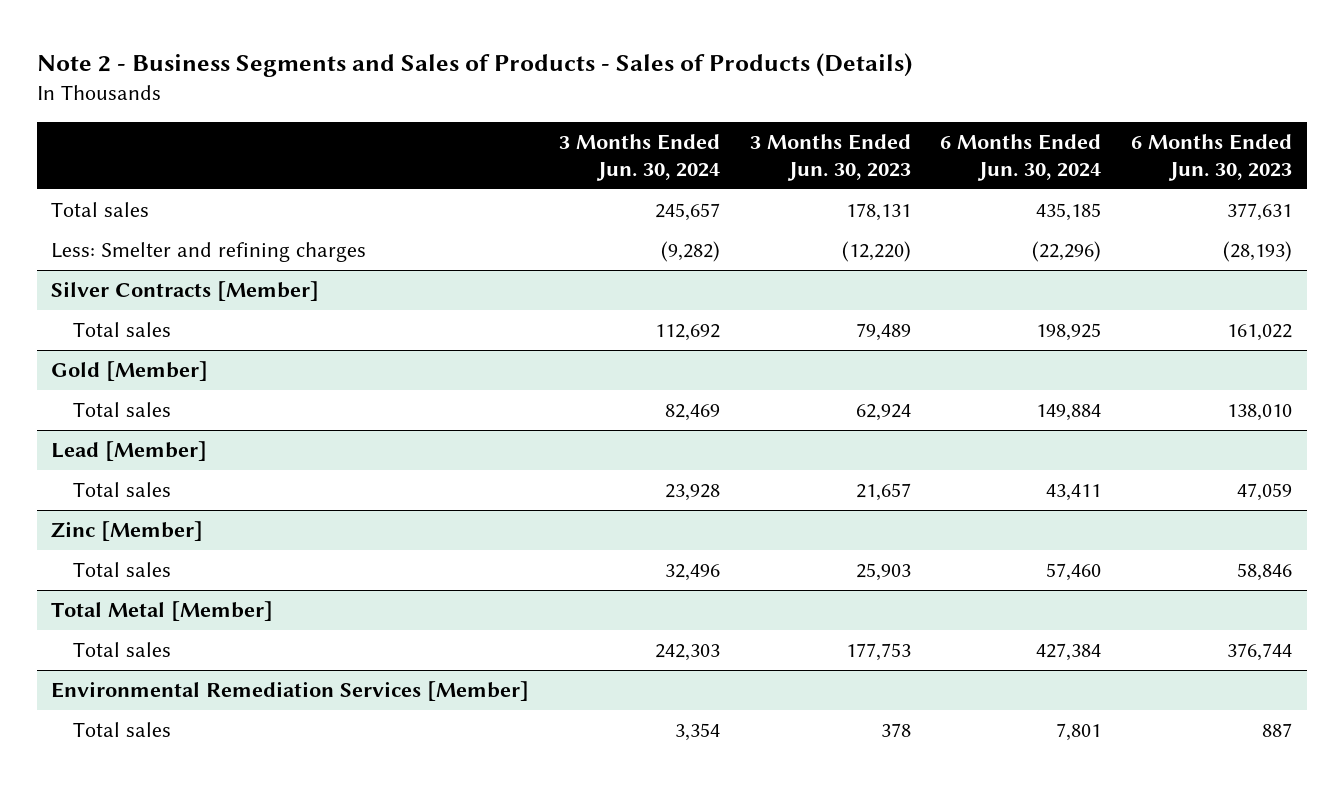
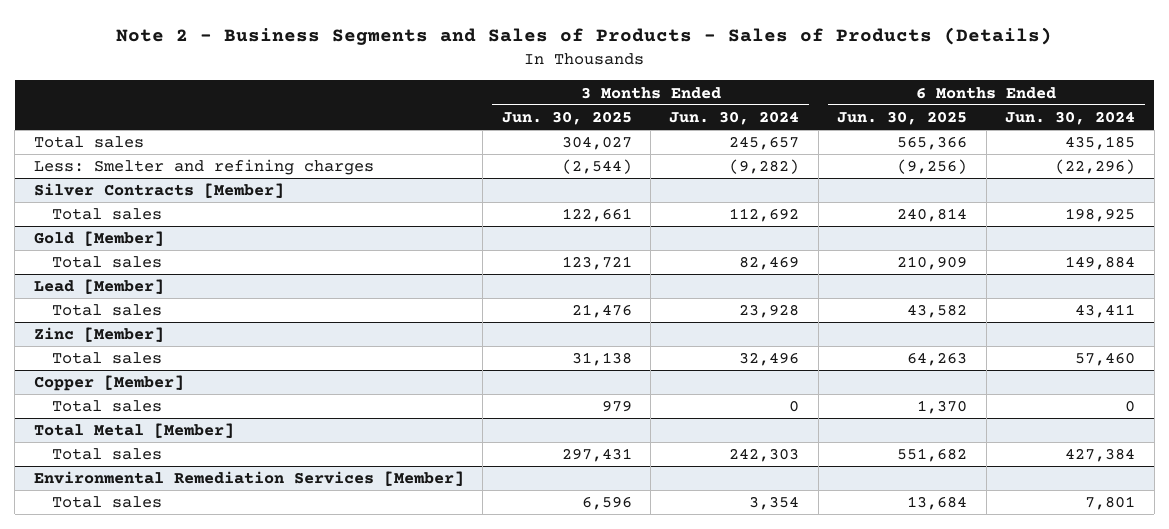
- | 3 Months Ended Jun. 30, 2024 | 3 Months Ended Jun. 30, 2023 | 6 Months Ended Jun. 30, 2024 | 6 Months Ended Jun. 30, 2023
+ | 3 Months Ended Jun. 30, 2025 | 3 Months Ended Jun. 30, 2024 | 6 Months Ended Jun. 30, 2025 | 6 Months Ended Jun. 30, 2024
+ Copper [Member]
+ Total sales | 979 | 0 | 1,370 | 0

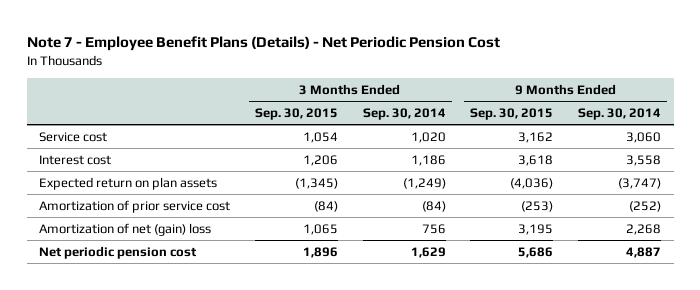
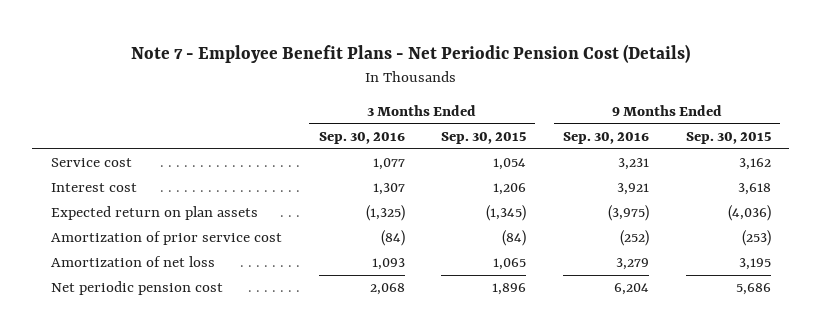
- Note 7 - Employee Benefit Plans (Details) - Net Periodic Pension Cost
+ Note 7 - Employee Benefit Plans - Net Periodic Pension Cost (Details)
- | 3 Months Ended Sep. 30, 2015 | 3 Months Ended Sep. 30, 2014 | 9 Months Ended Sep. 30, 2015 | 9 Months Ended Sep. 30, 2014
+ | 3 Months Ended Sep. 30, 2016 | 3 Months Ended Sep. 30, 2015 | 9 Months Ended Sep. 30, 2016 | 9 Months Ended Sep. 30, 2015
- Amortization of net (gain) loss | 1,065 | 756 | 3,195 | 2,268
+ Amortization of net loss | 1,093 | 1,065 | 3,279 | 3,195

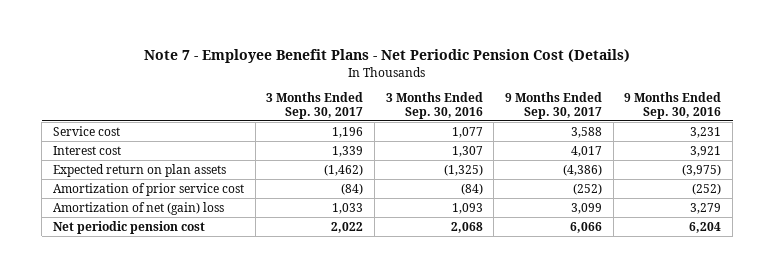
- | 3 Months Ended Sep. 30, 2016 | 3 Months Ended Sep. 30, 2015 | 9 Months Ended Sep. 30, 2016 | 9 Months Ended Sep. 30, 2015
+ | 3 Months Ended Sep. 30, 2017 | 3 Months Ended Sep. 30, 2016 | 9 Months Ended Sep. 30, 2017 | 9 Months Ended Sep. 30, 2016
- Amortization of net loss | 1,093 | 1,065 | 3,279 | 3,195
+ Amortization of net (gain) loss | 1,033 | 1,093 | 3,099 | 3,279

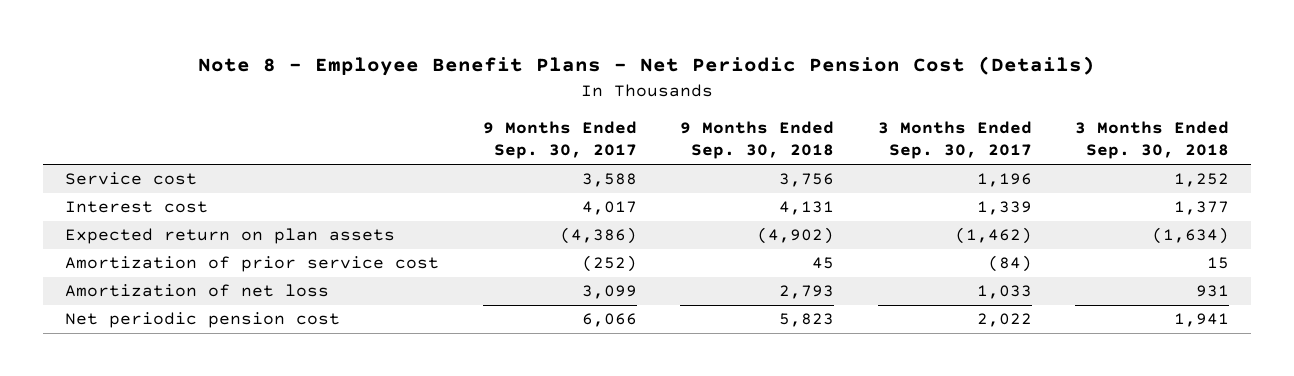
- Note 7 - Employee Benefit Plans - Net Periodic Pension Cost (Details)
+ Note 8 - Employee Benefit Plans - Net Periodic Pension Cost (Details)
- | 3 Months Ended Sep. 30, 2017 | 3 Months Ended Sep. 30, 2016 | 9 Months Ended Sep. 30, 2017 | 9 Months Ended Sep. 30, 2016
+ | 9 Months Ended Sep. 30, 2017 | 9 Months Ended Sep. 30, 2018 | 3 Months Ended Sep. 30, 2017 | 3 Months Ended Sep. 30, 2018
- Amortization of net (gain) loss | 1,033 | 1,093 | 3,099 | 3,279
+ Amortization of net loss | 3,099 | 2,793 | 1,033 | 931

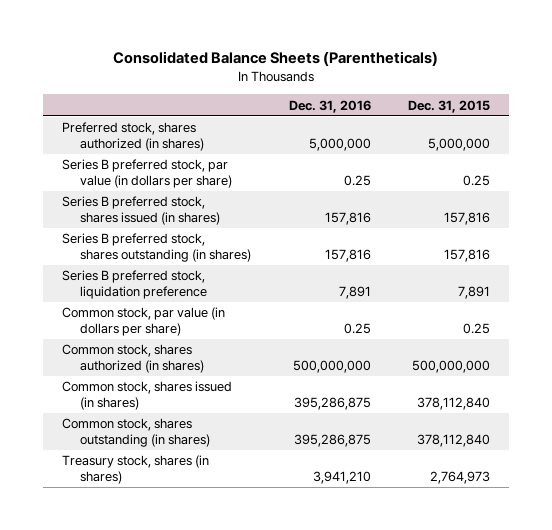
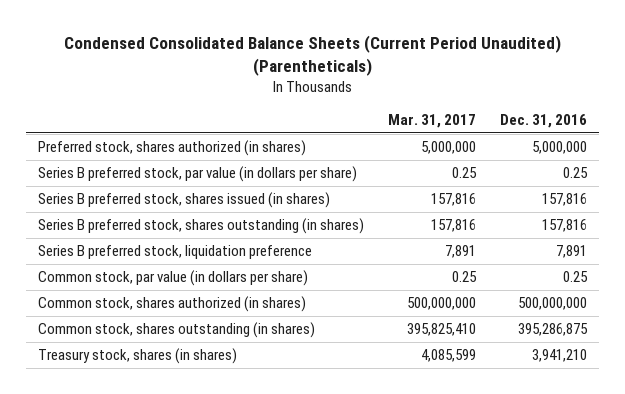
- Consolidated Balance Sheets (Parentheticals)
+ Condensed Consolidated Balance Sheets (Current Period Unaudited) (Parentheticals)
- | Dec. 31, 2016 | Dec. 31, 2015
+ | Mar. 31, 2017 | Dec. 31, 2016
- Common stock, shares issued (in shares) | 395,286,875 | 378,112,840

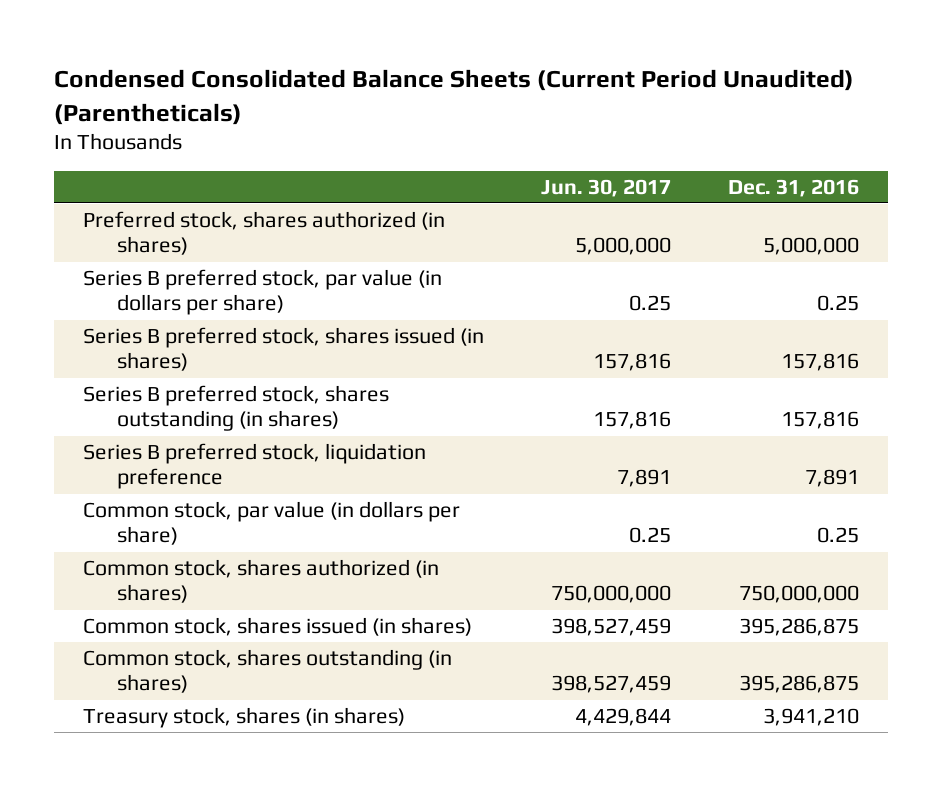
- | Mar. 31, 2017 | Dec. 31, 2016
+ | Jun. 30, 2017 | Dec. 31, 2016
- Common stock, shares authorized (in shares) | 500,000,000 | 500,000,000
+ Common stock, shares authorized (in shares) | 750,000,000 | 750,000,000
+ Common stock, shares issued (in shares) | 398,527,459 | 395,286,875

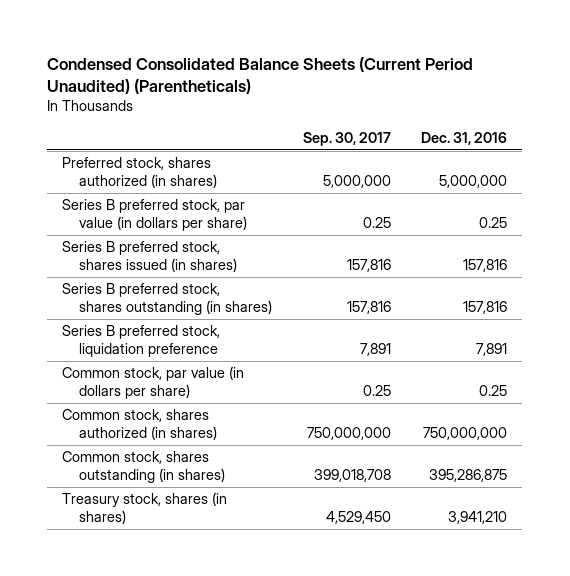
- | Jun. 30, 2017 | Dec. 31, 2016
+ | Sep. 30, 2017 | Dec. 31, 2016
- Common stock, shares issued (in shares) | 398,527,459 | 395,286,875

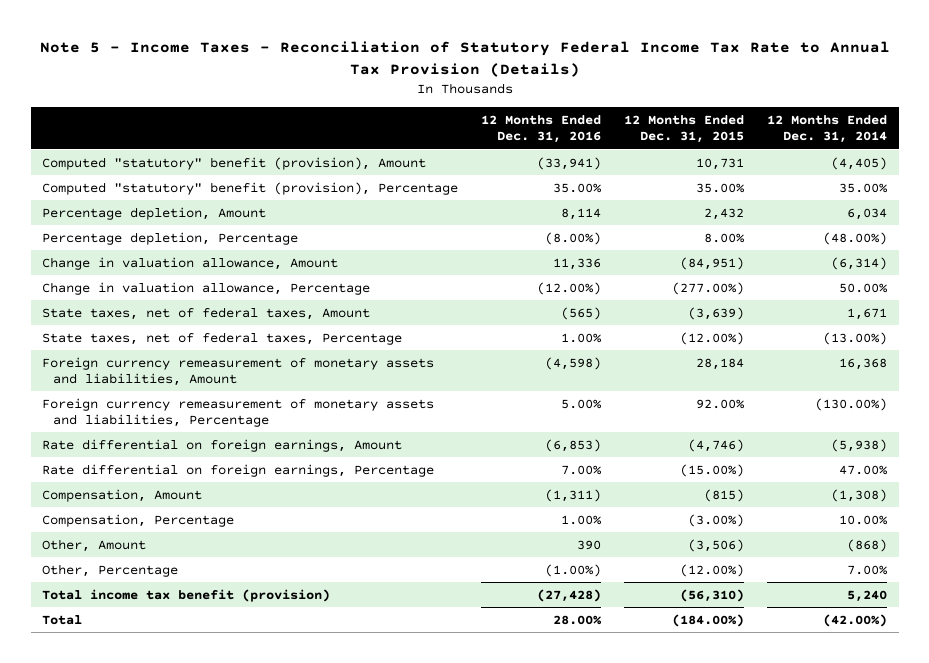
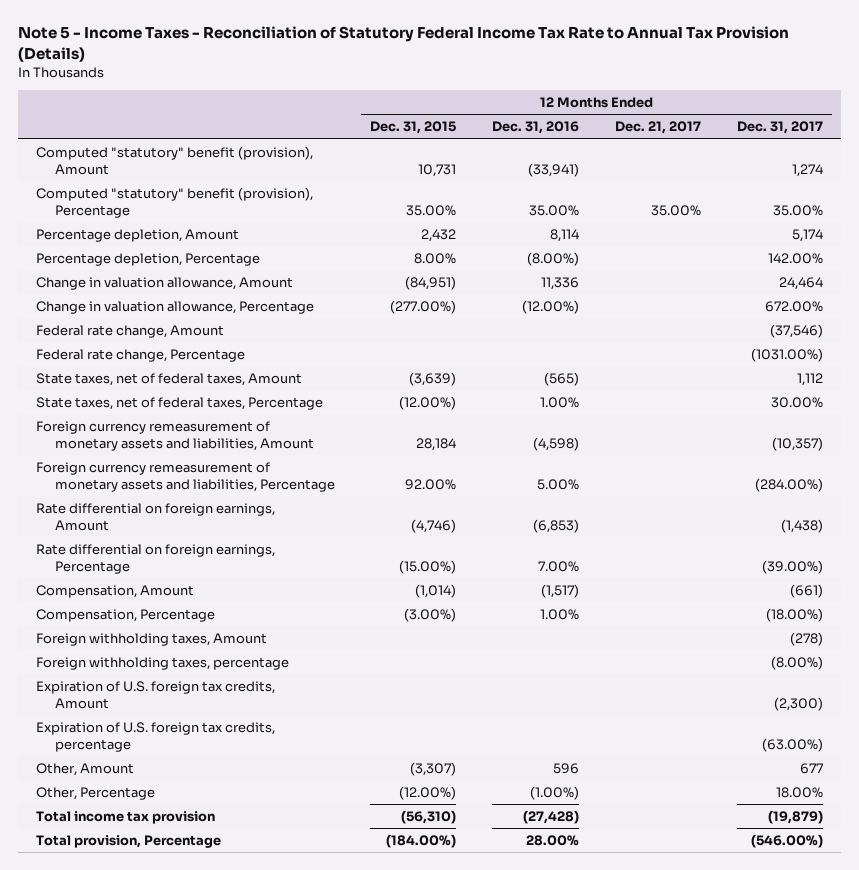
- | 12 Months Ended Dec. 31, 2016 | 12 Months Ended Dec. 31, 2015 | 12 Months Ended Dec. 31, 2014
+ | 12 Months Ended Dec. 31, 2015 | 12 Months Ended Dec. 31, 2016 | 12 Months Ended Dec. 21, 2017 | 12 Months Ended Dec. 31, 2017
+ Federal rate change, Amount | | | | (37,546)
+ Federal rate change, Percentage | | | | (1031.00%)
- Compensation, Amount | (1,311) | (815) | (1,308)
+ Compensation, Amount | (1,014) | (1,517) | | (661)
- Other, Amount | 390 | (3,506) | (868)
+ Foreign withholding taxes, Amount | | | | (278)
+ Foreign withholding taxes, percentage | | | | (8.00%)
+ Expiration of U.S. foreign tax credits, Amount | | | | (2,300)
+ Expiration of U.S. foreign tax credits, percentage | | | | (63.00%)
+ Other, Amount | (3,307) | 596 | | 677
- Total income tax benefit (provision) | (27,428) | (56,310) | 5,240
- Total | 28.00% | (184.00%) | (42.00%)
+ Total income tax provision | (56,310) | (27,428) | | (19,879)
+ Total provision, Percentage | (184.00%) | 28.00% | | (546.00%)

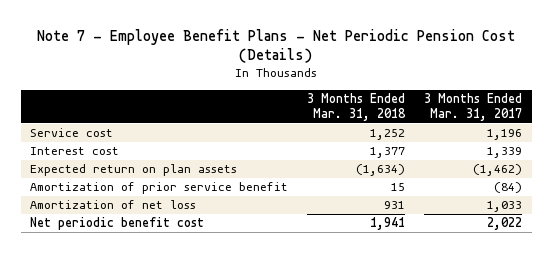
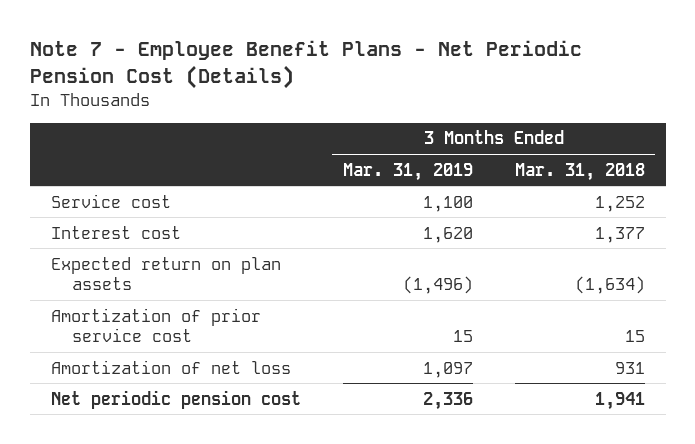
- | 3 Months Ended Mar. 31, 2018 | 3 Months Ended Mar. 31, 2017
+ | 3 Months Ended Mar. 31, 2019 | 3 Months Ended Mar. 31, 2018
- Amortization of prior service benefit | 15 | (84)
+ Amortization of prior service cost | 15 | 15
- Net periodic benefit cost | 1,941 | 2,022
+ Net periodic pension cost | 2,336 | 1,941

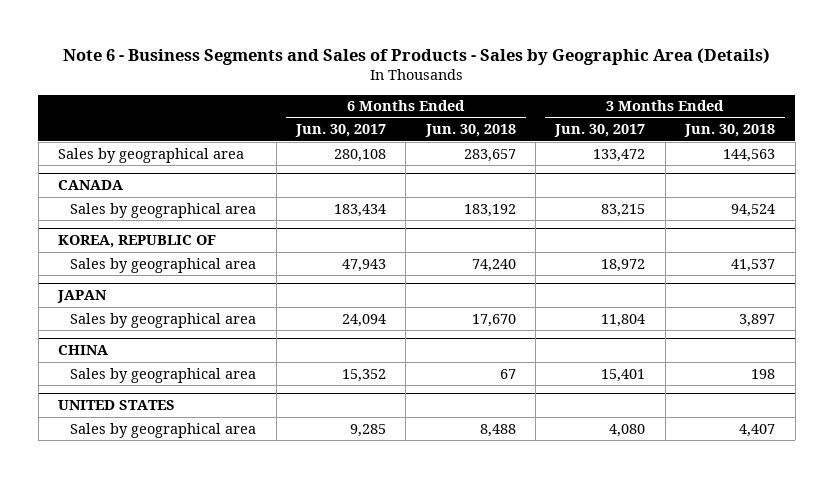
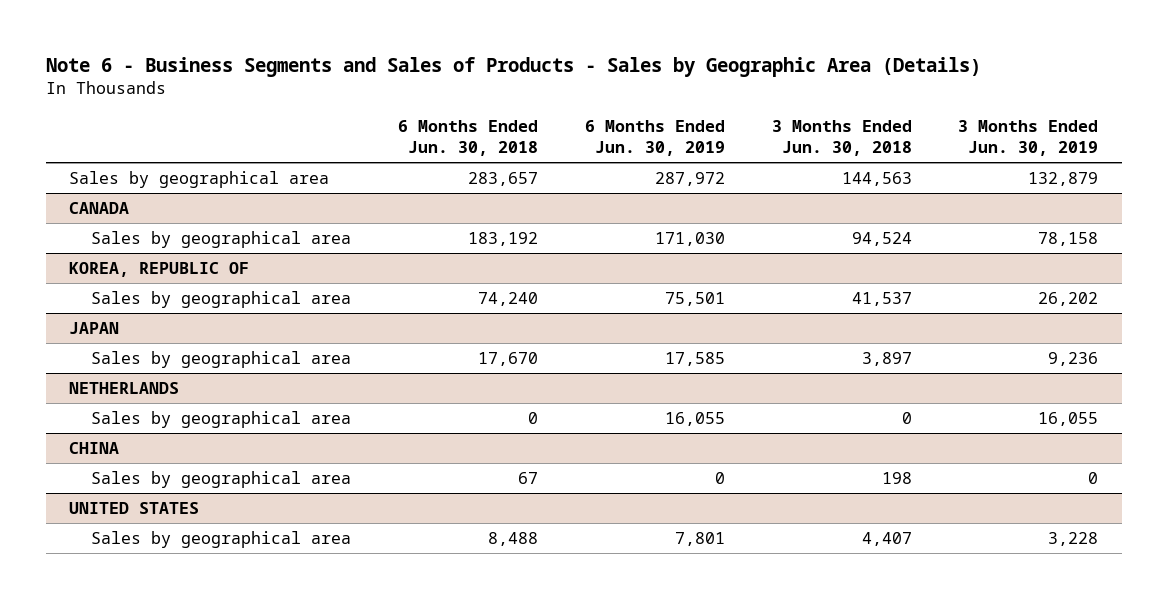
- | 6 Months Ended Jun. 30, 2017 | 6 Months Ended Jun. 30, 2018 | 3 Months Ended Jun. 30, 2017 | 3 Months Ended Jun. 30, 2018
+ | 6 Months Ended Jun. 30, 2018 | 6 Months Ended Jun. 30, 2019 | 3 Months Ended Jun. 30, 2018 | 3 Months Ended Jun. 30, 2019
+ NETHERLANDS
+ Sales by geographical area | 0 | 16,055 | 0 | 16,055

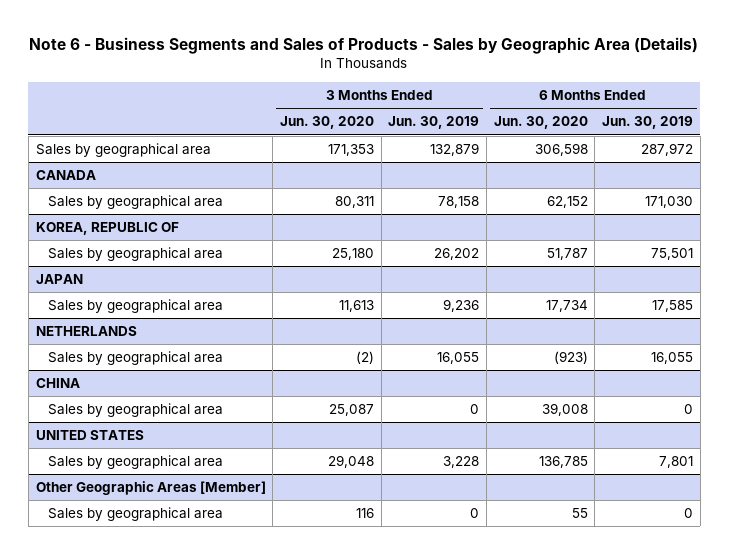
- | 6 Months Ended Jun. 30, 2018 | 6 Months Ended Jun. 30, 2019 | 3 Months Ended Jun. 30, 2018 | 3 Months Ended Jun. 30, 2019
+ | 3 Months Ended Jun. 30, 2020 | 3 Months Ended Jun. 30, 2019 | 6 Months Ended Jun. 30, 2020 | 6 Months Ended Jun. 30, 2019
+ Other Geographic Areas [Member]
+ Sales by geographical area | 116 | 0 | 55 | 0

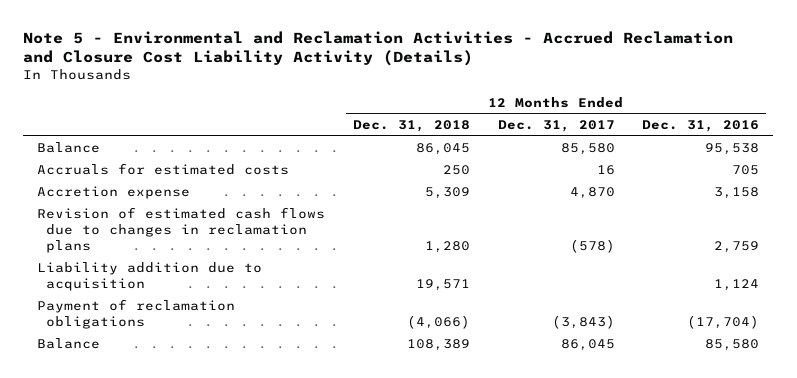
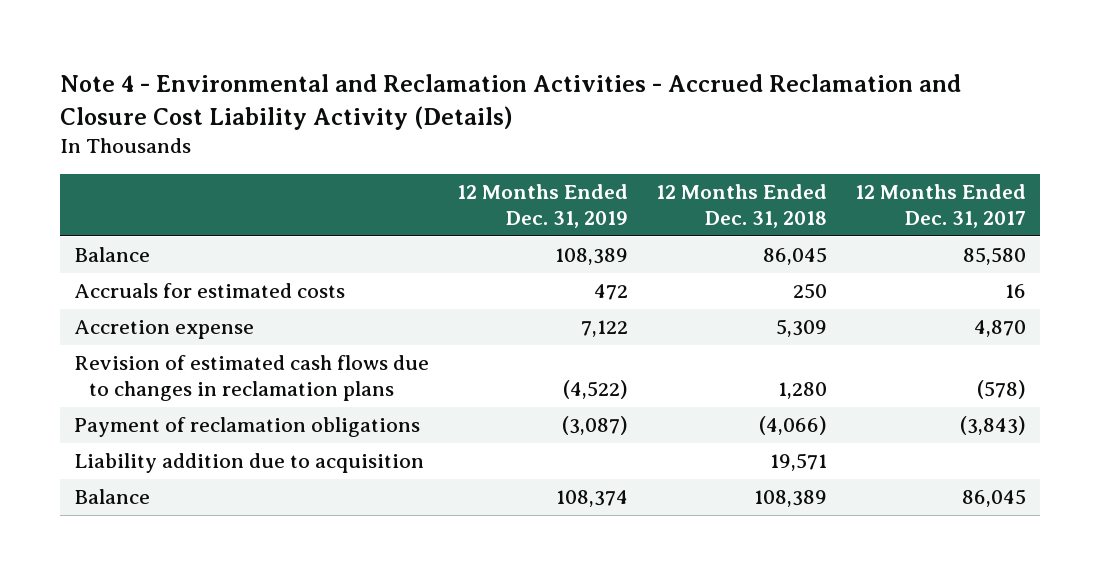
- Note 5 - Environmental and Reclamation Activities - Accrued Reclamation and Closure Cost Liability Activity (Details)
+ Note 4 - Environmental and Reclamation Activities - Accrued Reclamation and Closure Cost Liability Activity (Details)
- | 12 Months Ended Dec. 31, 2018 | 12 Months Ended Dec. 31, 2017 | 12 Months Ended Dec. 31, 2016
+ | 12 Months Ended Dec. 31, 2019 | 12 Months Ended Dec. 31, 2018 | 12 Months Ended Dec. 31, 2017
moved down: Liability addition due to acquisition | | 19,571 |

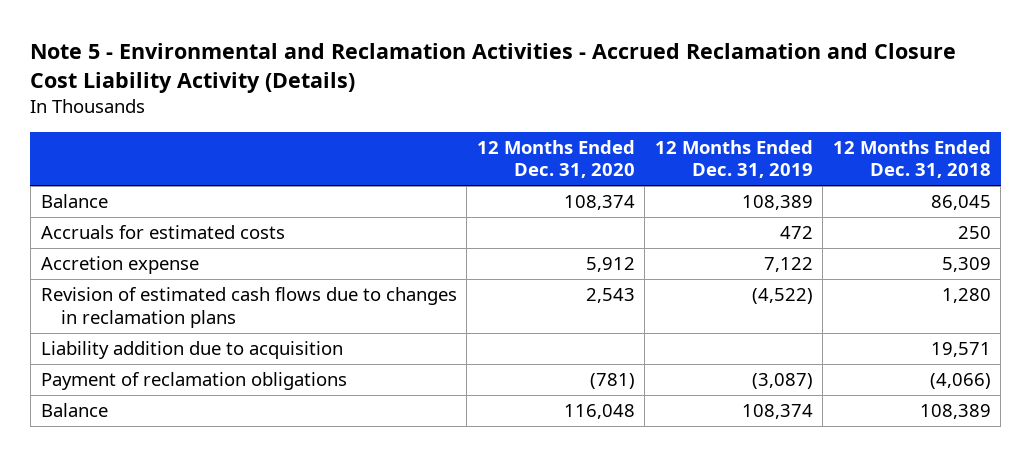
- Note 4 - Environmental and Reclamation Activities - Accrued Reclamation and Closure Cost Liability Activity (Details)
+ Note 5 - Environmental and Reclamation Activities - Accrued Reclamation and Closure Cost Liability Activity (Details)
- | 12 Months Ended Dec. 31, 2019 | 12 Months Ended Dec. 31, 2018 | 12 Months Ended Dec. 31, 2017
+ | 12 Months Ended Dec. 31, 2020 | 12 Months Ended Dec. 31, 2019 | 12 Months Ended Dec. 31, 2018
moved down: Payment of reclamation obligations | (781) | (3,087) | (4,066)

